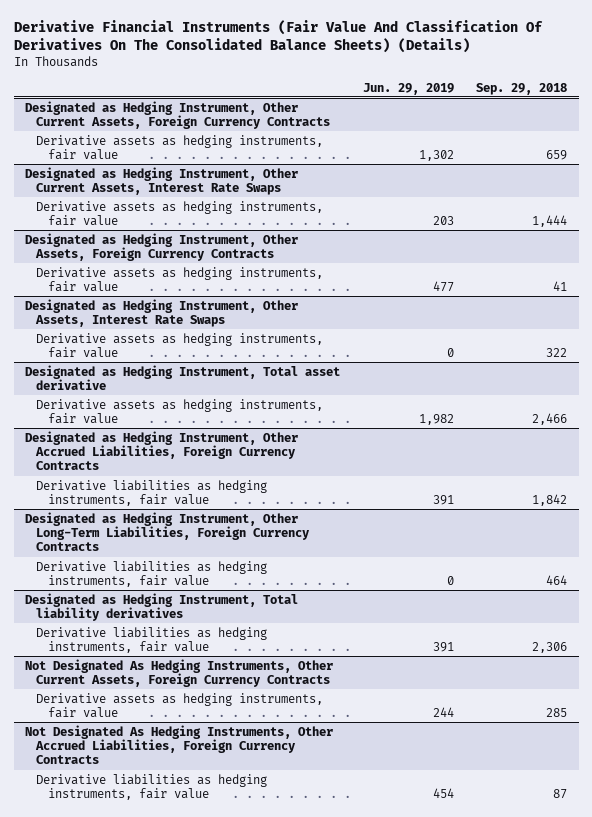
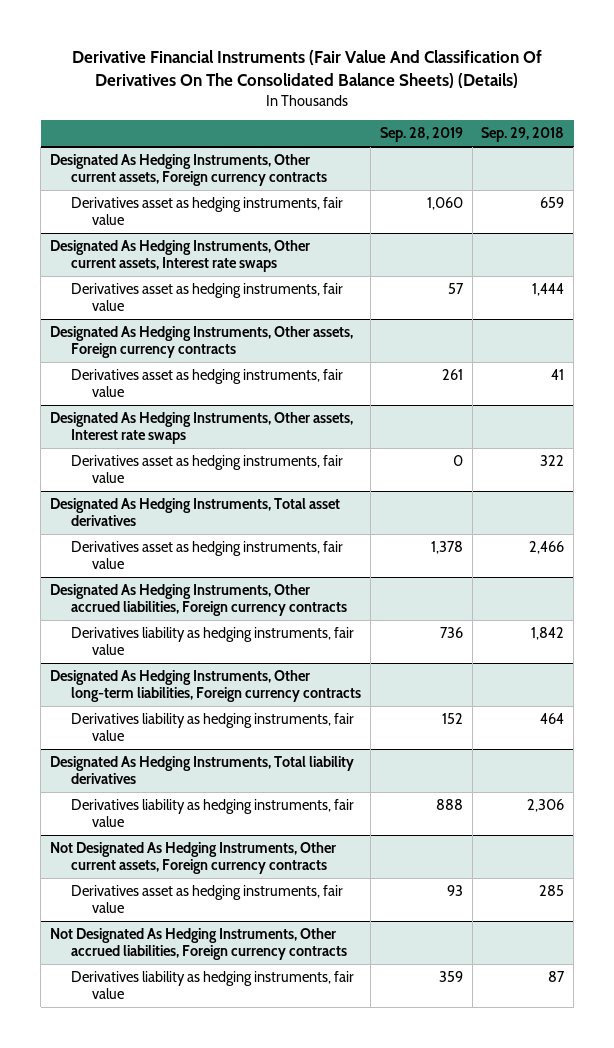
- | Jun. 29, 2019 | Sep. 29, 2018
+ | Sep. 28, 2019 | Sep. 29, 2018
- Designated as Hedging Instrument, Other Current Assets, Foreign Currency Contracts
- Derivative assets as hedging instruments, fair value | 1,302 | 659
- Designated as Hedging Instrument, Other Current Assets, Interest Rate Swaps
- Derivative assets as hedging instruments, fair value | 203 | 1,444
- Designated as Hedging Instrument, Other Assets, Foreign Currency Contracts
- Derivative assets as hedging instruments, fair value | 477 | 41
- Designated as Hedging Instrument, Other Assets, Interest Rate Swaps
- Derivative assets as hedging instruments, fair value | 0 | 322
- Designated as Hedging Instrument, Total asset derivative
- Derivative assets as hedging instruments, fair value | 1,982 | 2,466
- Designated as Hedging Instrument, Other Accrued Liabilities, Foreign Currency Contracts
- Derivative liabilities as hedging instruments, fair value | 391 | 1,842
- Designated as Hedging Instrument, Other Long-Term Liabilities, Foreign Currency Contracts
- Derivative liabilities as hedging instruments, fair value | 0 | 464
- Designated as Hedging Instrument, Total liability derivatives
- Derivative liabilities as hedging instruments, fair value | 391 | 2,306
- Not Designated As Hedging Instruments, Other Current Assets, Foreign Currency Contracts
- Derivative assets as hedging instruments, fair value | 244 | 285
- Not Designated As Hedging Instruments, Other Accrued Liabilities, Foreign Currency Contracts
- Derivative liabilities as hedging instruments, fair value | 454 | 87
+ Designated As Hedging Instruments, Other current assets, Foreign currency contracts
+ Derivatives asset as hedging instruments, fair value | 1,060 | 659
+ Designated As Hedging Instruments, Other current assets, Interest rate swaps
+ Derivatives asset as hedging instruments, fair value | 57 | 1,444
+ Designated As Hedging Instruments, Other assets, Foreign currency contracts
+ Derivatives asset as hedging instruments, fair value | 261 | 41
+ Designated As Hedging Instruments, Other assets, Interest rate swaps
+ Derivatives asset as hedging instruments, fair value | 0 | 322
+ Designated As Hedging Instruments, Total asset derivatives
+ Derivatives asset as hedging instruments, fair value | 1,378 | 2,466
+ Designated As Hedging Instruments, Other accrued liabilities, Foreign currency contracts
+ Derivatives liability as hedging instruments, fair value | 736 | 1,842
+ Designated As Hedging Instruments, Other long-term liabilities, Foreign currency contracts
+ Derivatives liability as hedging instruments, fair value | 152 | 464
+ Designated As Hedging Instruments, Total liability derivatives
+ Derivatives liability as hedging instruments, fair value | 888 | 2,306
+ Not Designated As Hedging Instruments, Other current assets, Foreign currency contracts
+ Derivatives asset as hedging instruments, fair value | 93 | 285
+ Not Designated As Hedging Instruments, Other accrued liabilities, Foreign currency contracts
+ Derivatives liability as hedging instruments, fair value | 359 | 87

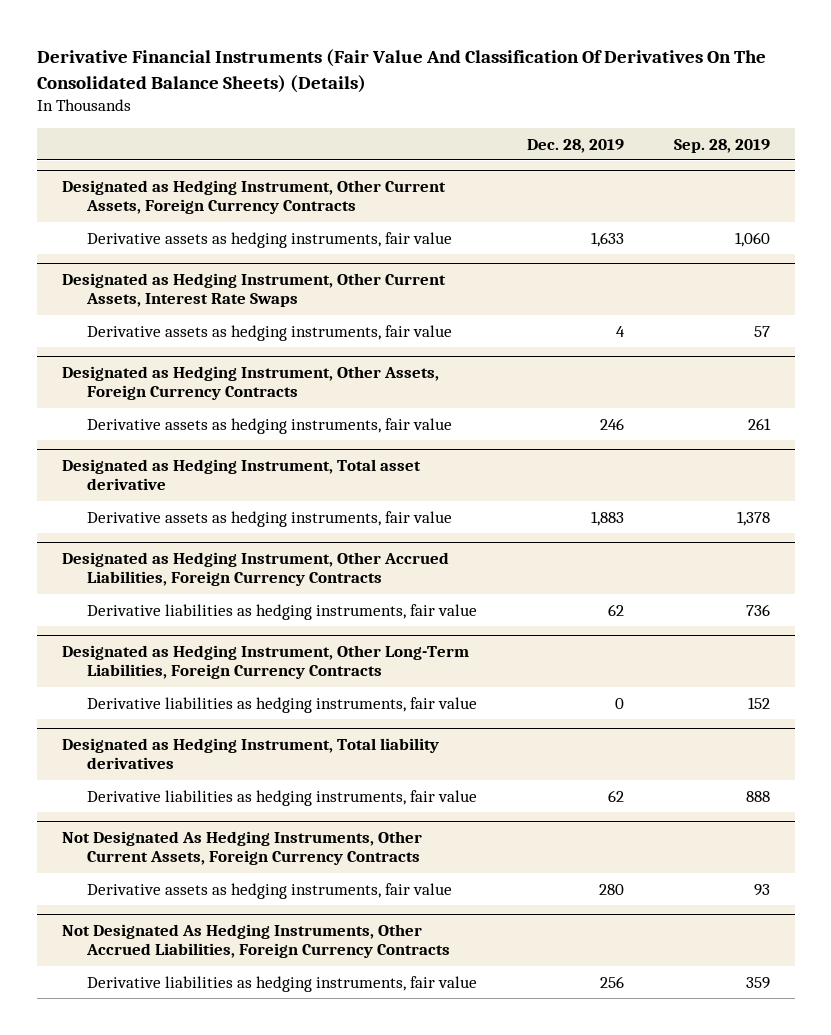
- | Sep. 28, 2019 | Sep. 29, 2018
+ | Dec. 28, 2019 | Sep. 28, 2019
- Designated As Hedging Instruments, Other current assets, Foreign currency contracts
- Derivatives asset as hedging instruments, fair value | 1,060 | 659
- Designated As Hedging Instruments, Other current assets, Interest rate swaps
- Derivatives asset as hedging instruments, fair value | 57 | 1,444
- Designated As Hedging Instruments, Other assets, Foreign currency contracts
- Derivatives asset as hedging instruments, fair value | 261 | 41
- Designated As Hedging Instruments, Other assets, Interest rate swaps
- Derivatives asset as hedging instruments, fair value | 0 | 322
- Designated As Hedging Instruments, Total asset derivatives
- Derivatives asset as hedging instruments, fair value | 1,378 | 2,466
- Designated As Hedging Instruments, Other accrued liabilities, Foreign currency contracts
- Derivatives liability as hedging instruments, fair value | 736 | 1,842
- Designated As Hedging Instruments, Other long-term liabilities, Foreign currency contracts
- Derivatives liability as hedging instruments, fair value | 152 | 464
- Designated As Hedging Instruments, Total liability derivatives
- Derivatives liability as hedging instruments, fair value | 888 | 2,306
- Not Designated As Hedging Instruments, Other current assets, Foreign currency contracts
- Derivatives asset as hedging instruments, fair value | 93 | 285
- Not Designated As Hedging Instruments, Other accrued liabilities, Foreign currency contracts
- Derivatives liability as hedging instruments, fair value | 359 | 87
+ Designated as Hedging Instrument, Other Current Assets, Foreign Currency Contracts
+ Derivative assets as hedging instruments, fair value | 1,633 | 1,060
+ Designated as Hedging Instrument, Other Current Assets, Interest Rate Swaps
+ Derivative assets as hedging instruments, fair value | 4 | 57
+ Designated as Hedging Instrument, Other Assets, Foreign Currency Contracts
+ Derivative assets as hedging instruments, fair value | 246 | 261
+ Designated as Hedging Instrument, Total asset derivative
+ Derivative assets as hedging instruments, fair value | 1,883 | 1,378
+ Designated as Hedging Instrument, Other Accrued Liabilities, Foreign Currency Contracts
+ Derivative liabilities as hedging instruments, fair value | 62 | 736
+ Designated as Hedging Instrument, Other Long-Term Liabilities, Foreign Currency Contracts
+ Derivative liabilities as hedging instruments, fair value | 0 | 152
+ Designated as Hedging Instrument, Total liability derivatives
+ Derivative liabilities as hedging instruments, fair value | 62 | 888
+ Not Designated As Hedging Instruments, Other Current Assets, Foreign Currency Contracts
+ Derivative assets as hedging instruments, fair value | 280 | 93
+ Not Designated As Hedging Instruments, Other Accrued Liabilities, Foreign Currency Contracts
+ Derivative liabilities as hedging instruments, fair value | 256 | 359

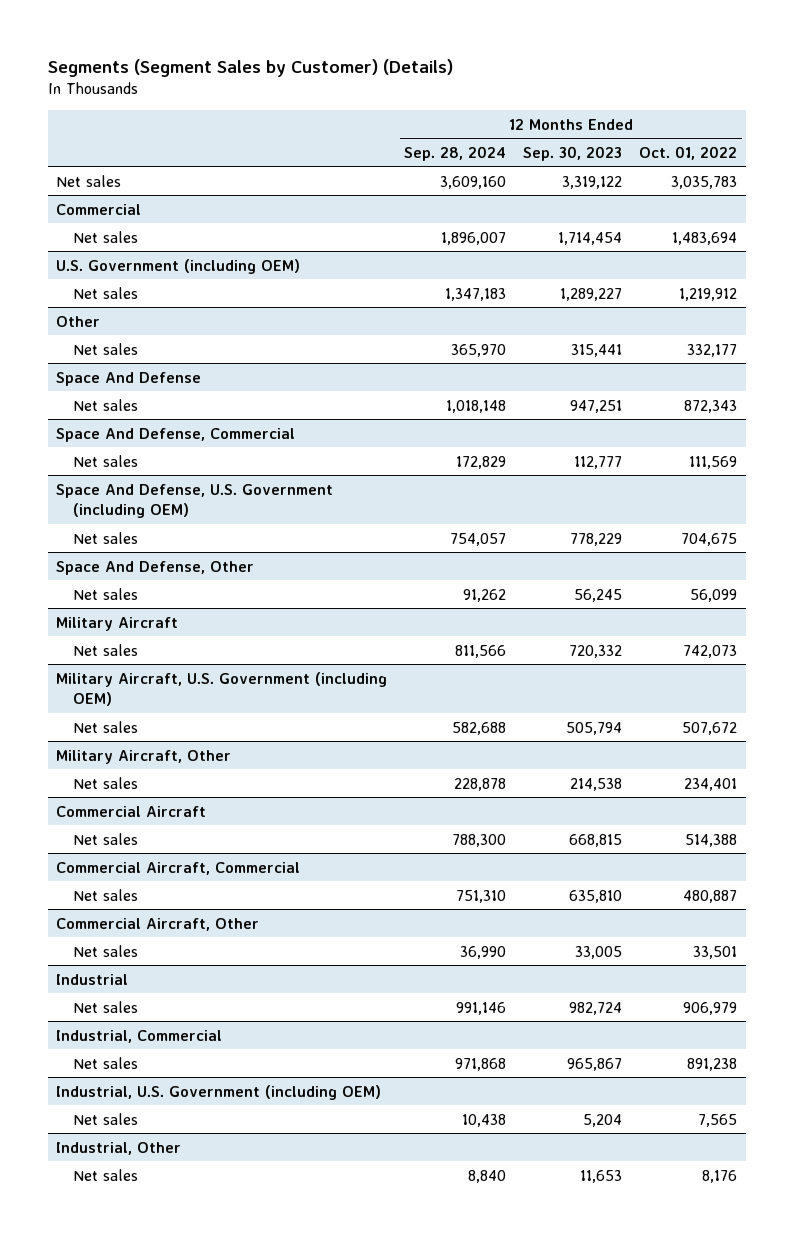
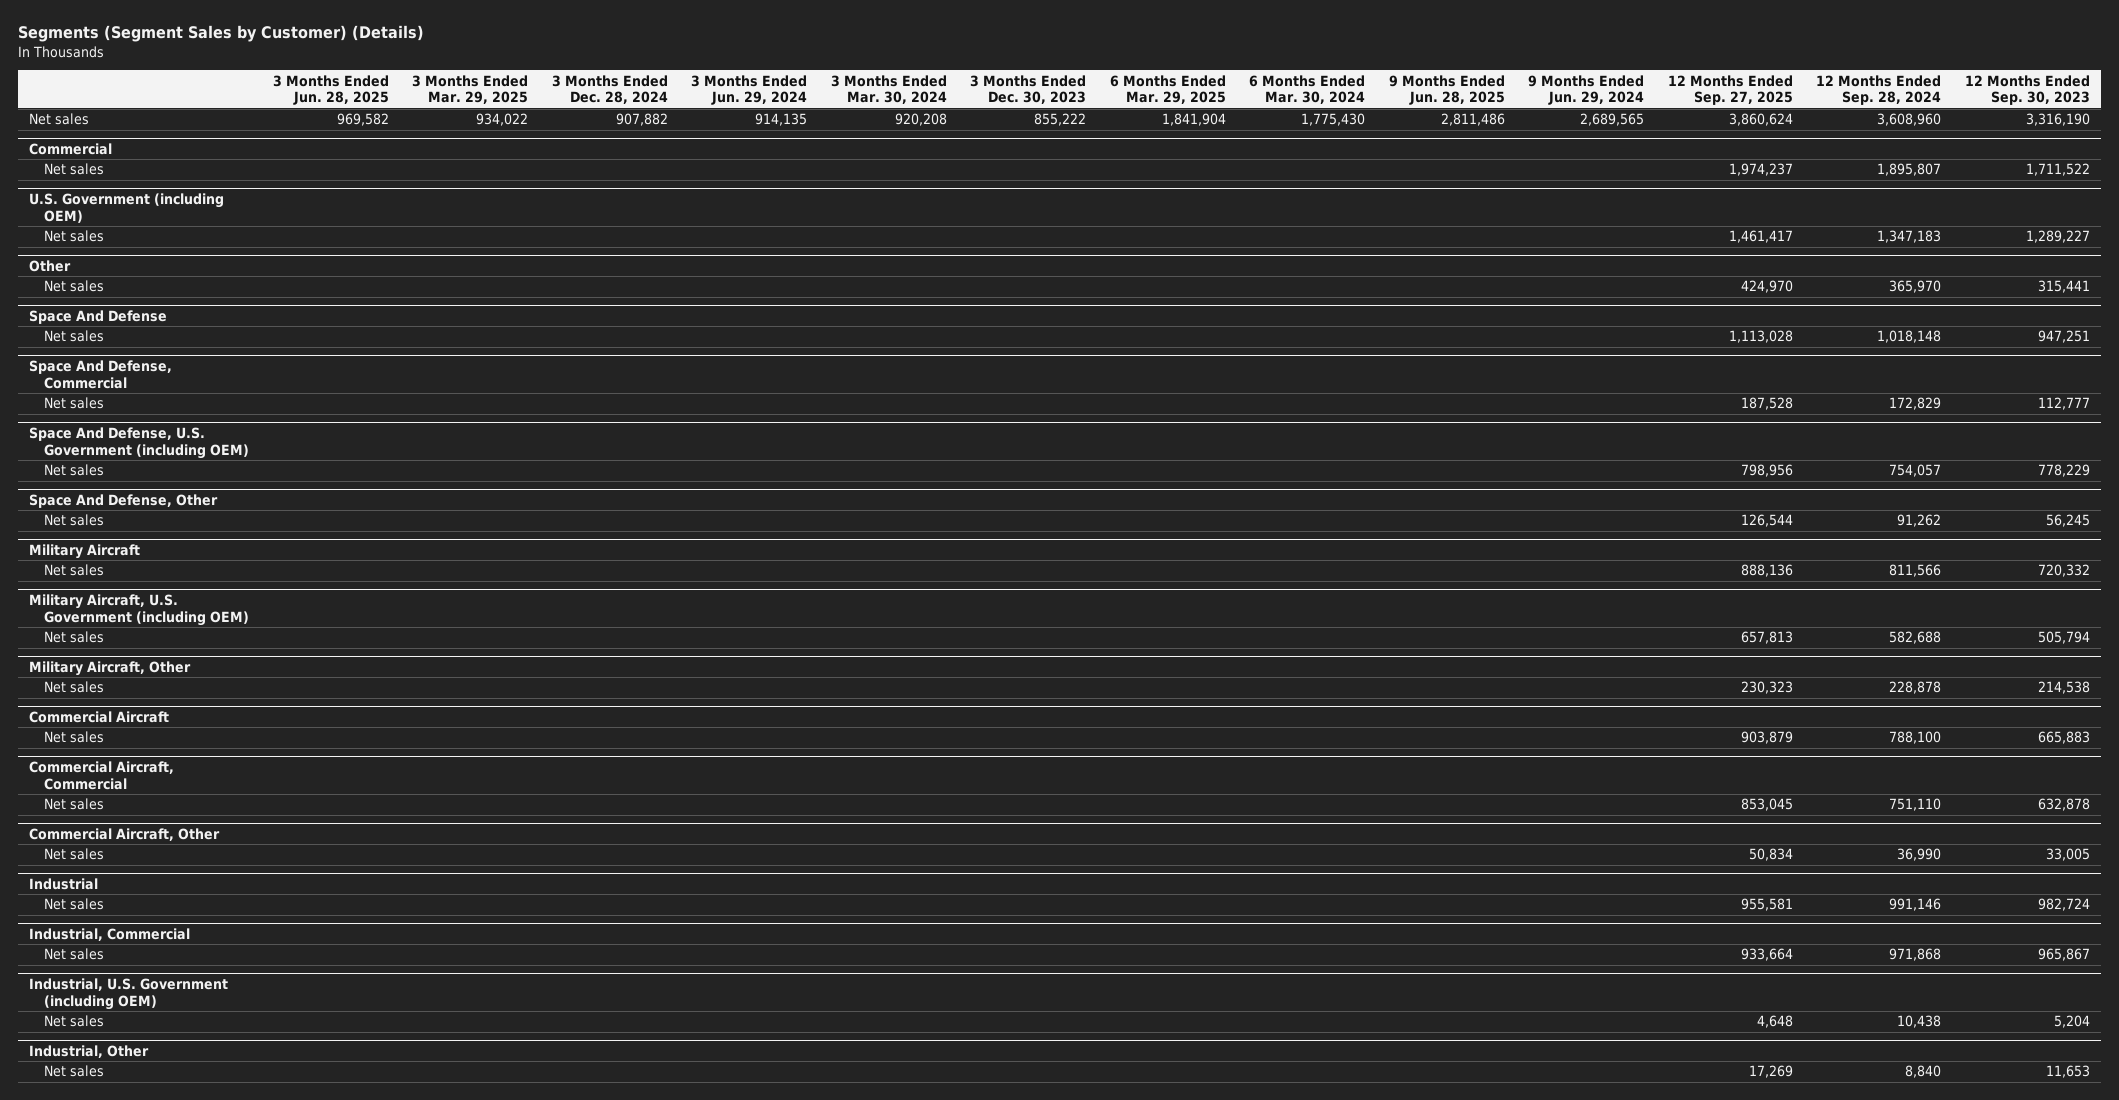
- | 12 Months Ended Sep. 28, 2024 | 12 Months Ended Sep. 30, 2023 | 12 Months Ended Oct. 01, 2022
+ | 3 Months Ended Jun. 28, 2025 | 3 Months Ended Mar. 29, 2025 | 3 Months Ended Dec. 28, 2024 | 3 Months Ended Jun. 29, 2024 | 3 Months Ended Mar. 30, 2024 | 3 Months Ended Dec. 30, 2023 | 6 Months Ended Mar. 29, 2025 | 6 Months Ended Mar. 30, 2024 | 9 Months Ended Jun. 28, 2025 | 9 Months Ended Jun. 29, 2024 | 12 Months Ended Sep. 27, 2025 | 12 Months Ended Sep. 28, 2024 | 12 Months Ended Sep. 30, 2023
- Net sales | 3,609,160 | 3,319,122 | 3,035,783
+ Net sales | 969,582 | 934,022 | 907,882 | 914,135 | 920,208 | 855,222 | 1,841,904 | 1,775,430 | 2,811,486 | 2,689,565 | 3,860,624 | 3,608,960 | 3,316,190
@ Commercial
- Net sales | 1,896,007 | 1,714,454 | 1,483,694
+ Net sales | | | | | | | | | | | 1,974,237 | 1,895,807 | 1,711,522
@ Commercial Aircraft
- Net sales | 788,300 | 668,815 | 514,388
+ Net sales | | | | | | | | | | | 903,879 | 788,100 | 665,883
@ Commercial Aircraft, Commercial
- Net sales | 751,310 | 635,810 | 480,887
+ Net sales | | | | | | | | | | | 853,045 | 751,110 | 632,878

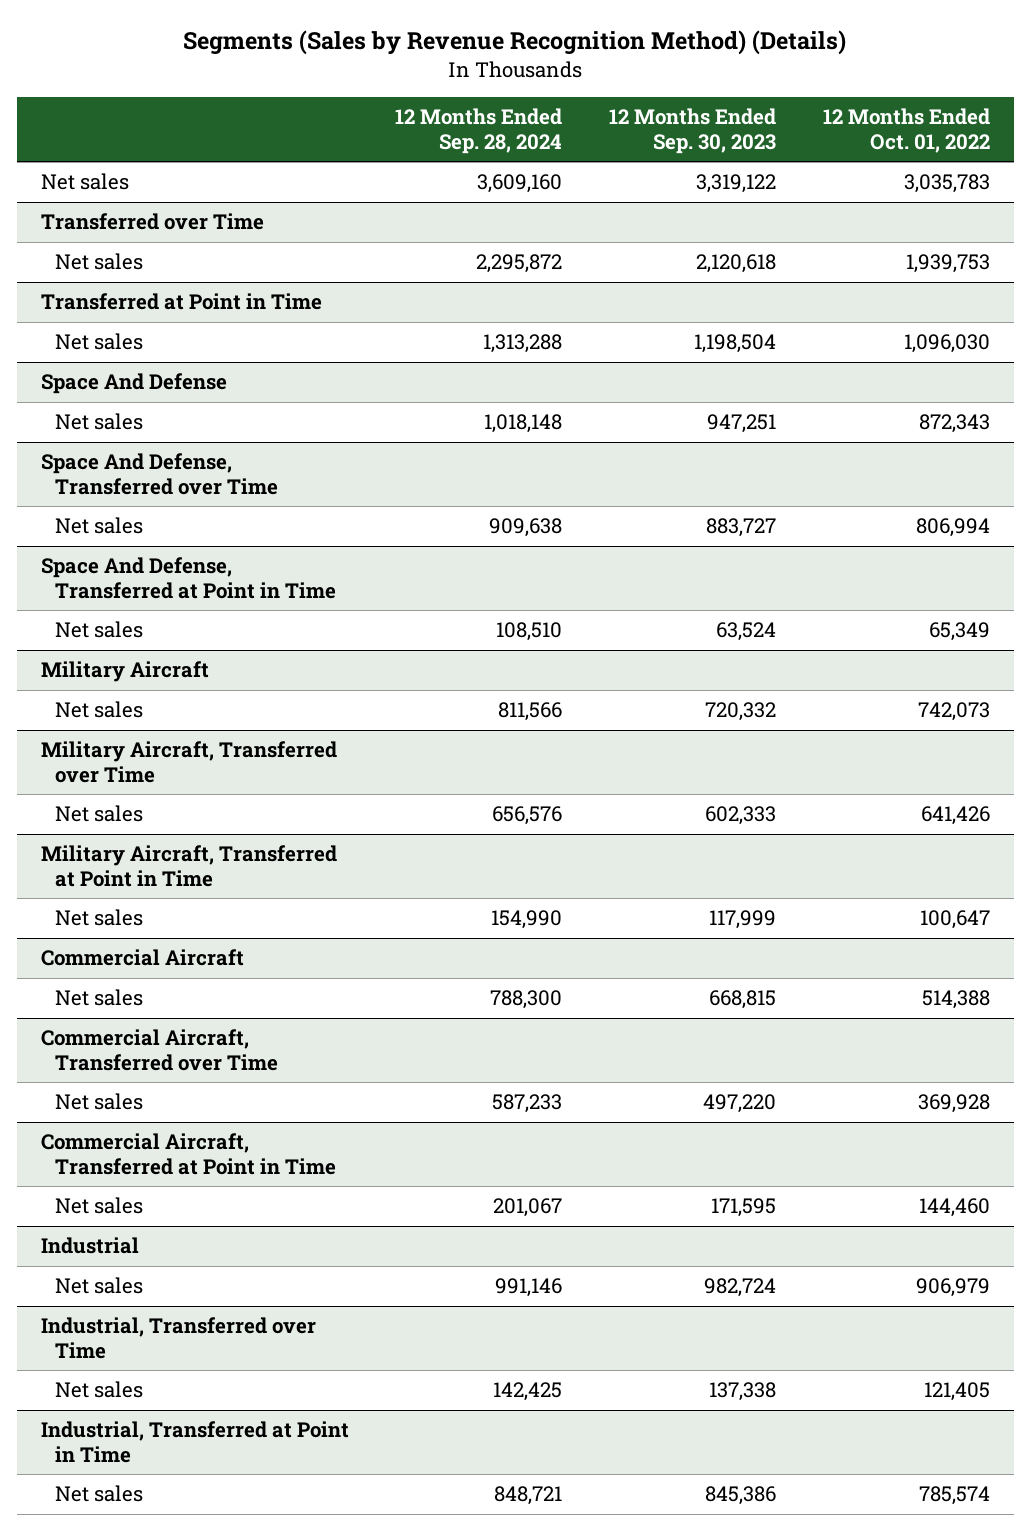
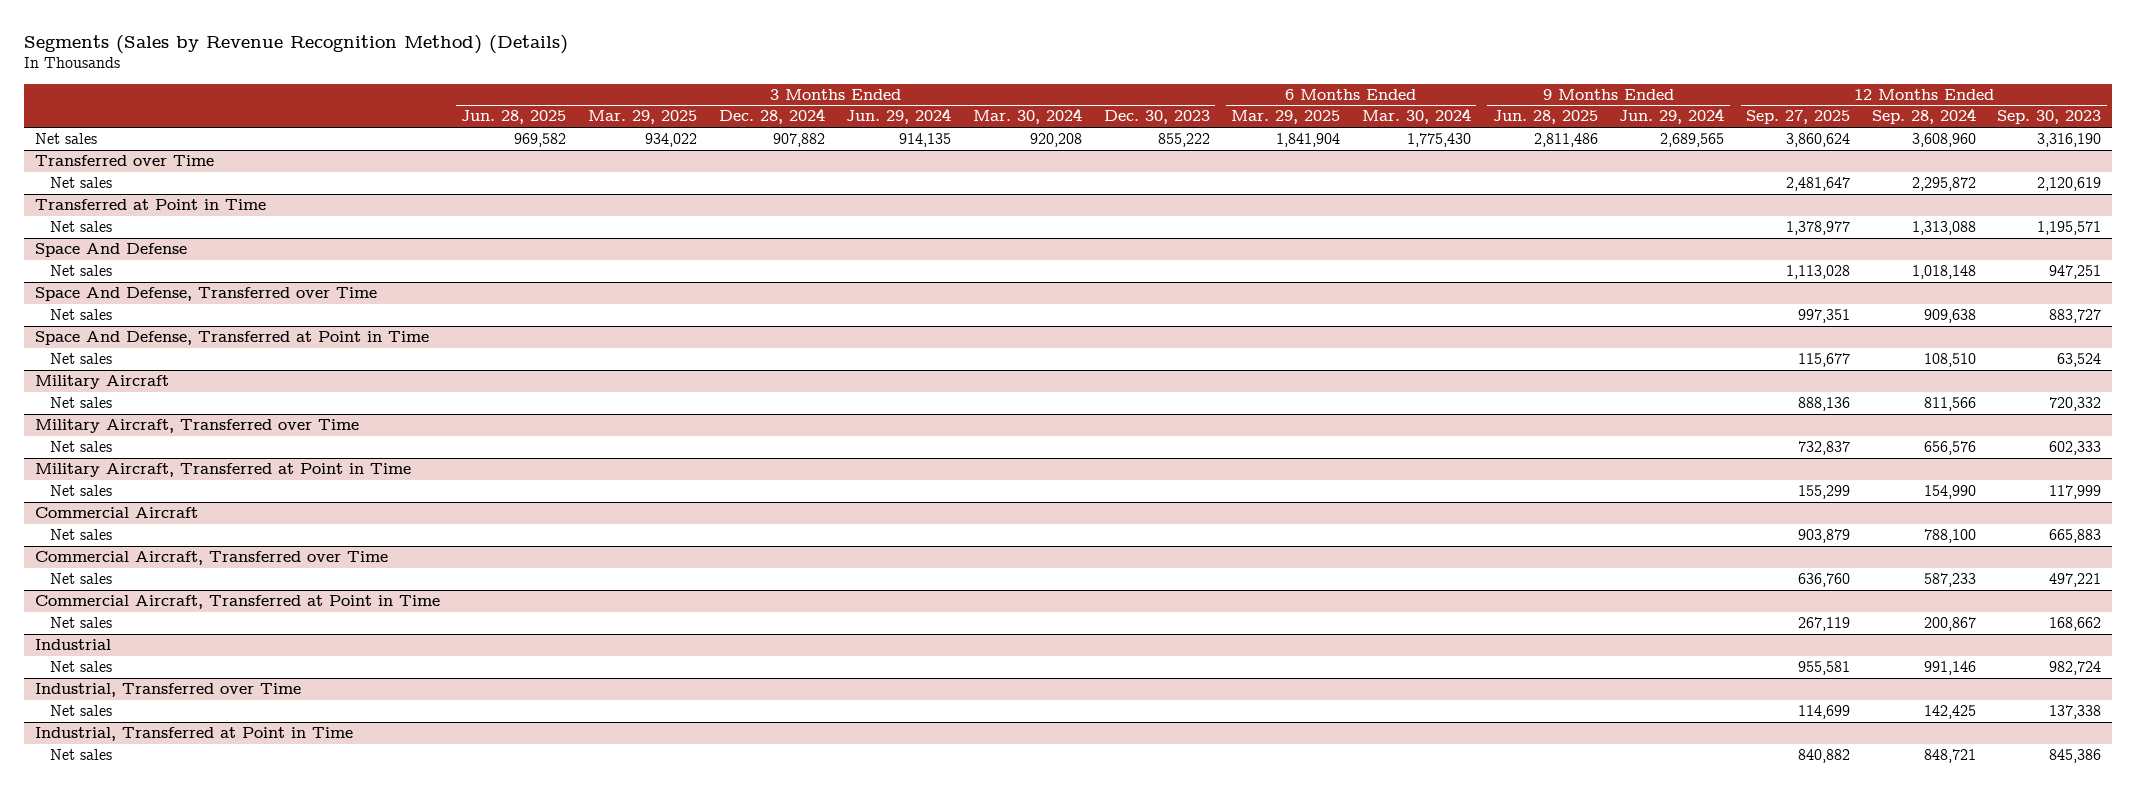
- | 12 Months Ended Sep. 28, 2024 | 12 Months Ended Sep. 30, 2023 | 12 Months Ended Oct. 01, 2022
+ | 3 Months Ended Jun. 28, 2025 | 3 Months Ended Mar. 29, 2025 | 3 Months Ended Dec. 28, 2024 | 3 Months Ended Jun. 29, 2024 | 3 Months Ended Mar. 30, 2024 | 3 Months Ended Dec. 30, 2023 | 6 Months Ended Mar. 29, 2025 | 6 Months Ended Mar. 30, 2024 | 9 Months Ended Jun. 28, 2025 | 9 Months Ended Jun. 29, 2024 | 12 Months Ended Sep. 27, 2025 | 12 Months Ended Sep. 28, 2024 | 12 Months Ended Sep. 30, 2023
- Net sales | 3,609,160 | 3,319,122 | 3,035,783
+ Net sales | 969,582 | 934,022 | 907,882 | 914,135 | 920,208 | 855,222 | 1,841,904 | 1,775,430 | 2,811,486 | 2,689,565 | 3,860,624 | 3,608,960 | 3,316,190
@ Transferred over Time
- Net sales | 2,295,872 | 2,120,618 | 1,939,753
+ Net sales | | | | | | | | | | | 2,481,647 | 2,295,872 | 2,120,619
@ Transferred at Point in Time
- Net sales | 1,313,288 | 1,198,504 | 1,096,030
+ Net sales | | | | | | | | | | | 1,378,977 | 1,313,088 | 1,195,571
@ Commercial Aircraft
- Net sales | 788,300 | 668,815 | 514,388
+ Net sales | | | | | | | | | | | 903,879 | 788,100 | 665,883
@ Commercial Aircraft, Transferred over Time
- Net sales | 587,233 | 497,220 | 369,928
+ Net sales | | | | | | | | | | | 636,760 | 587,233 | 497,221
@ Commercial Aircraft, Transferred at Point in Time
- Net sales | 201,067 | 171,595 | 144,460
+ Net sales | | | | | | | | | | | 267,119 | 200,867 | 168,662

